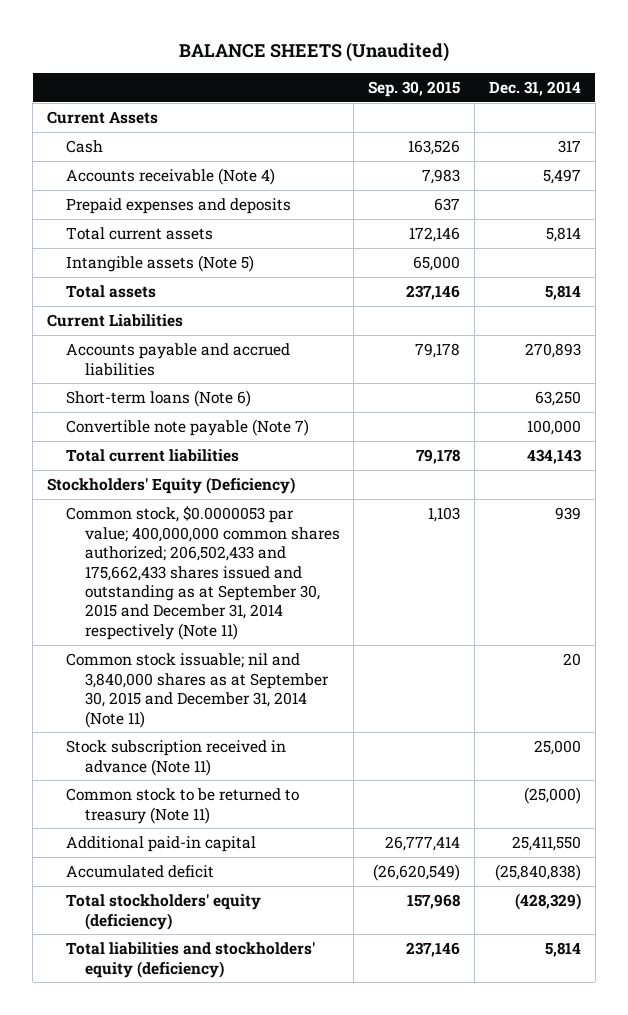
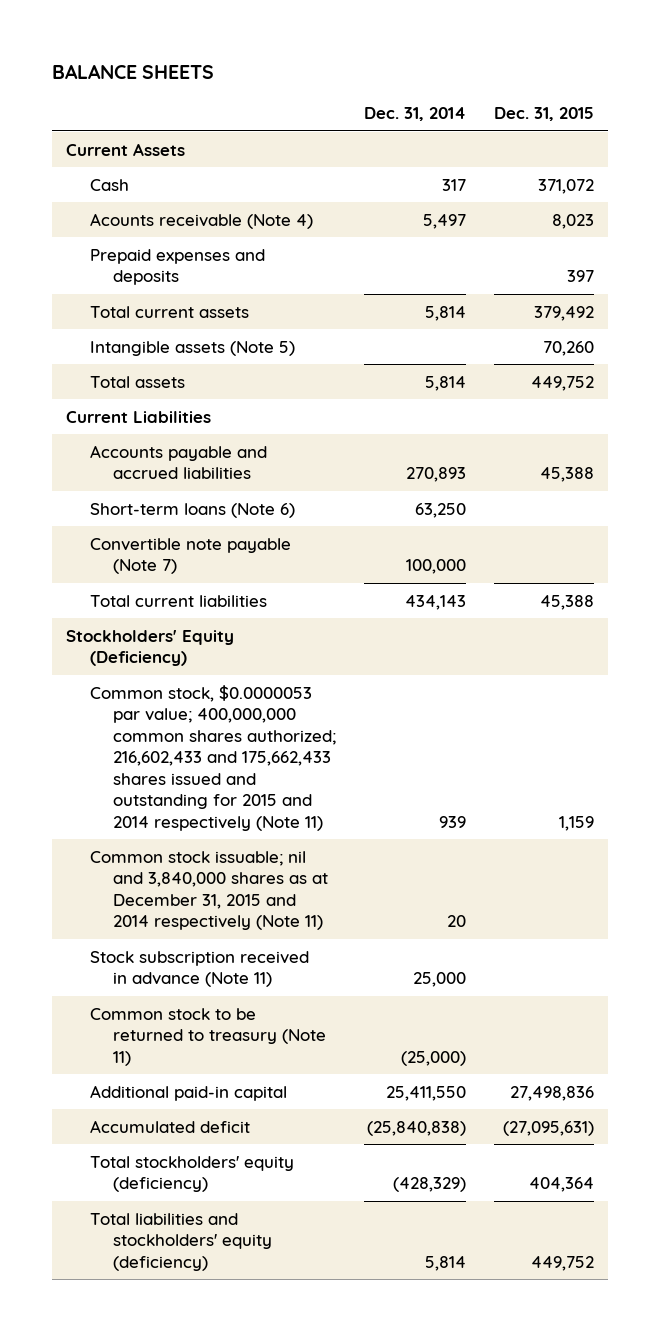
- BALANCE SHEETS (Unaudited)
+ BALANCE SHEETS
- | Sep. 30, 2015 | Dec. 31, 2014
+ | Dec. 31, 2014 | Dec. 31, 2015
- Accounts receivable (Note 4) | 7,983 | 5,497
+ Acounts receivable (Note 4) | 5,497 | 8,023
- Common stock, $0.0000053 par value; 400,000,000 common shares authorized; 206,502,433 and 175,662,433 shares issued and outstanding as at September 30, 2015 and December 31, 2014 respectively (Note 11) | 1,103 | 939
- Common stock issuable; nil and 3,840,000 shares as at September 30, 2015 and December 31, 2014 (Note 11) | | 20
+ Common stock, $0.0000053 par value; 400,000,000 common shares authorized; 216,602,433 and 175,662,433 shares issued and outstanding for 2015 and 2014 respectively (Note 11) | 939 | 1,159
+ Common stock issuable; nil and 3,840,000 shares as at December 31, 2015 and 2014 respectively (Note 11) | 20 |

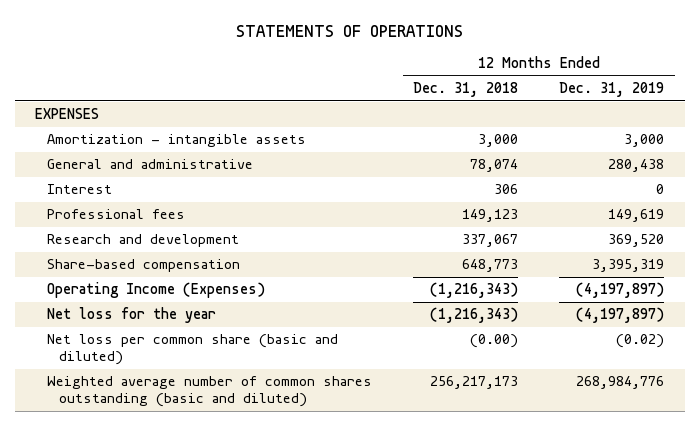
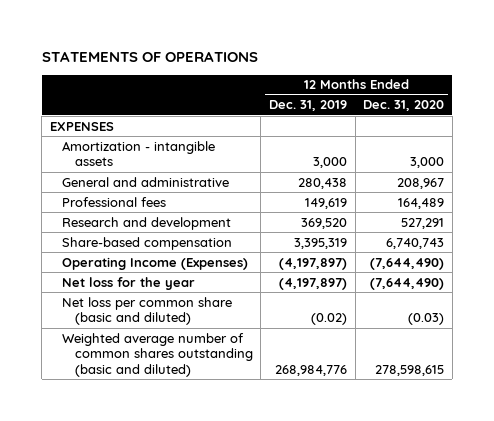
- | 12 Months Ended Dec. 31, 2018 | 12 Months Ended Dec. 31, 2019
+ | 12 Months Ended Dec. 31, 2019 | 12 Months Ended Dec. 31, 2020
- Interest | 306 | 0

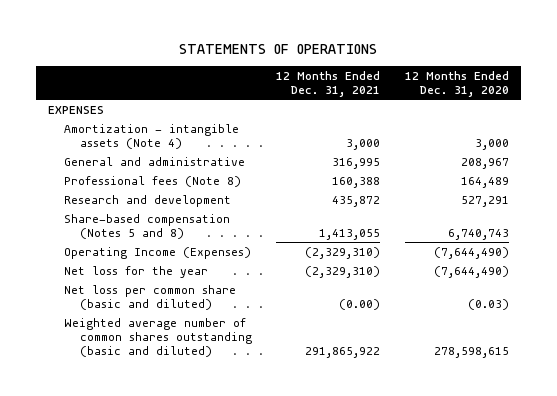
- | 12 Months Ended Dec. 31, 2019 | 12 Months Ended Dec. 31, 2020
+ | 12 Months Ended Dec. 31, 2021 | 12 Months Ended Dec. 31, 2020
- Amortization - intangible assets | 3,000 | 3,000
+ Amortization - intangible assets (Note 4) | 3,000 | 3,000
- Professional fees | 149,619 | 164,489
+ Professional fees (Note 8) | 160,388 | 164,489
- Share-based compensation | 3,395,319 | 6,740,743
+ Share-based compensation (Notes 5 and 8) | 1,413,055 | 6,740,743

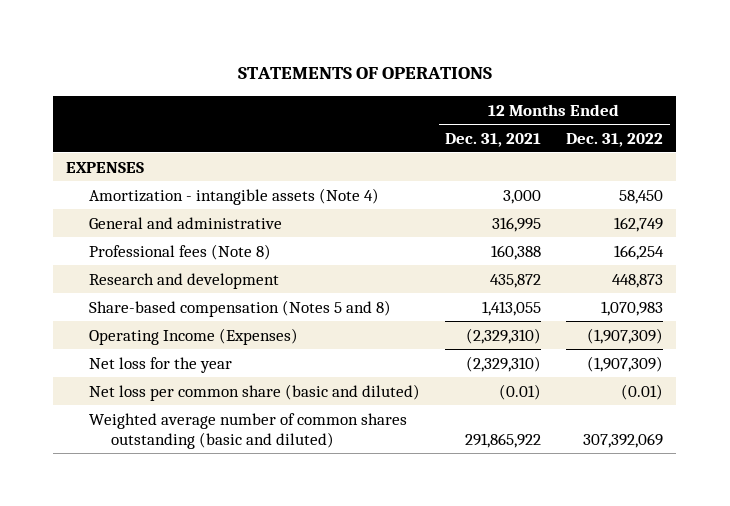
- | 12 Months Ended Dec. 31, 2021 | 12 Months Ended Dec. 31, 2020
+ | 12 Months Ended Dec. 31, 2021 | 12 Months Ended Dec. 31, 2022
- Net loss per common share (basic and diluted) | (0.00) | (0.03)
+ Net loss per common share (basic and diluted) | (0.01) | (0.01)

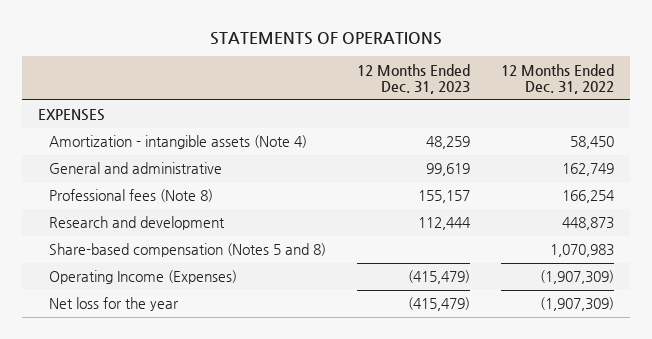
- | 12 Months Ended Dec. 31, 2021 | 12 Months Ended Dec. 31, 2022
+ | 12 Months Ended Dec. 31, 2023 | 12 Months Ended Dec. 31, 2022
- Net loss per common share (basic and diluted) | (0.01) | (0.01)
- Weighted average number of common shares outstanding (basic and diluted) | 291,865,922 | 307,392,069

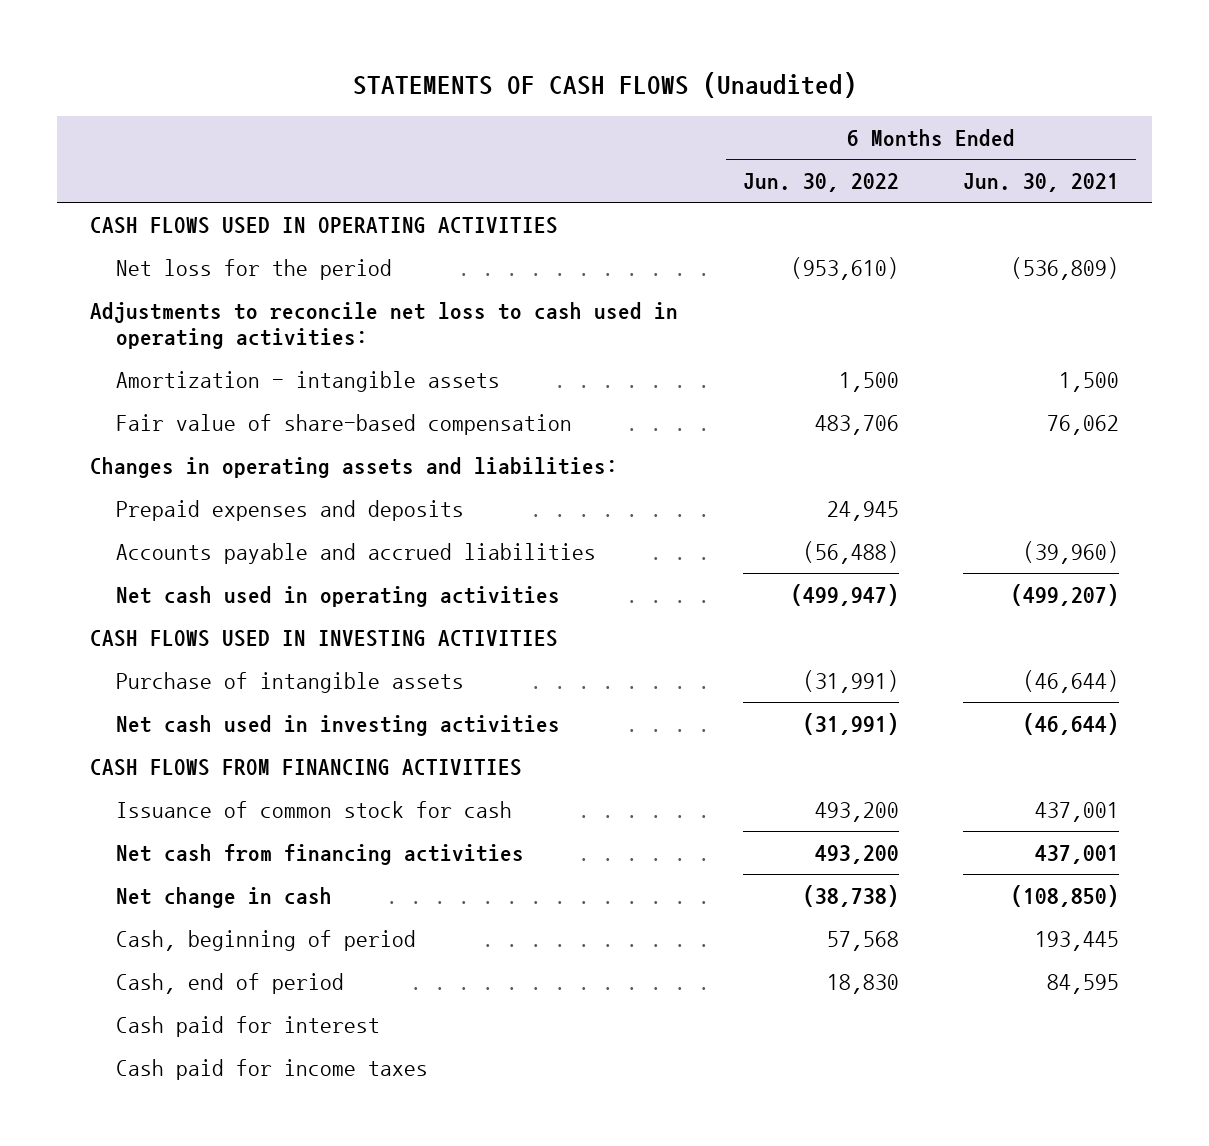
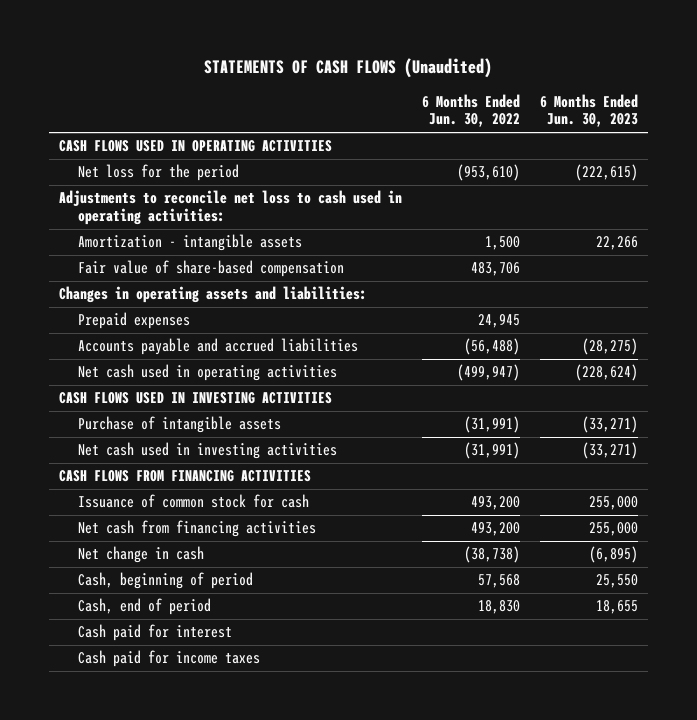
- | 6 Months Ended Jun. 30, 2022 | 6 Months Ended Jun. 30, 2021
+ | 6 Months Ended Jun. 30, 2022 | 6 Months Ended Jun. 30, 2023
- Prepaid expenses and deposits | 24,945 |
+ Prepaid expenses | 24,945 |

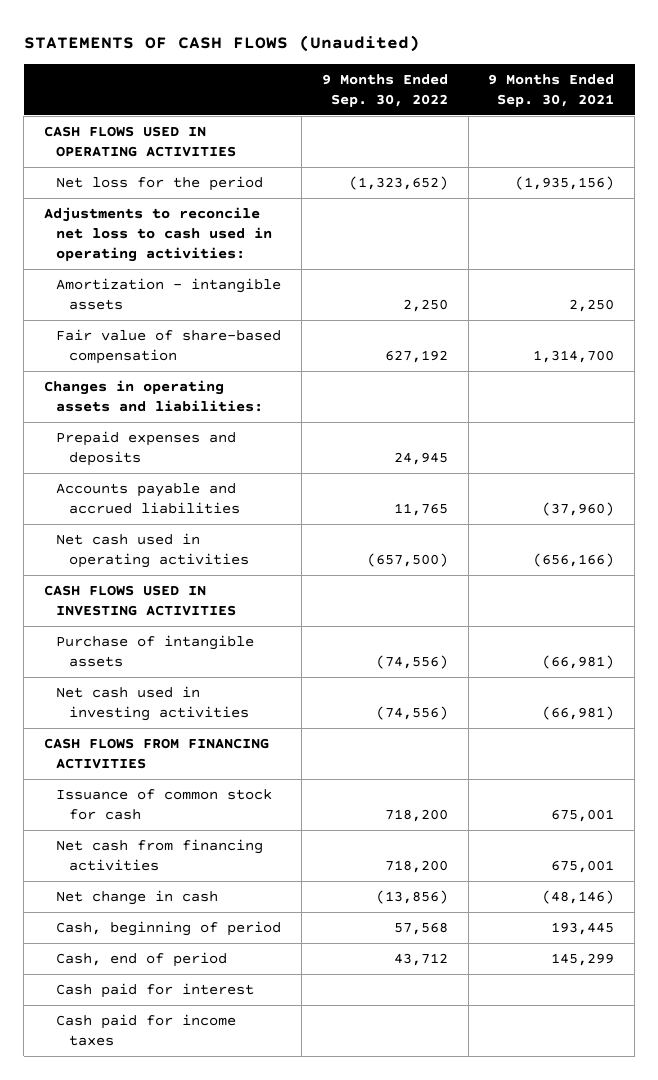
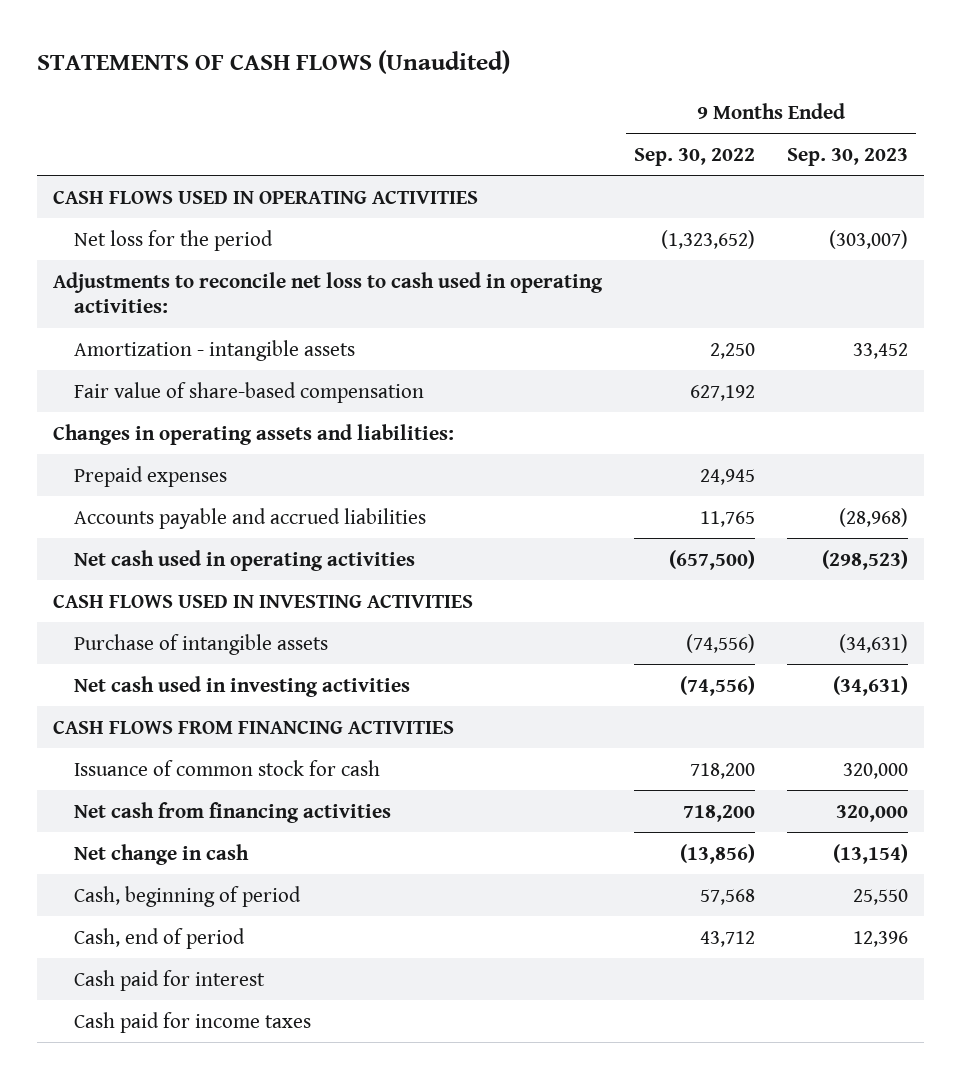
- | 9 Months Ended Sep. 30, 2022 | 9 Months Ended Sep. 30, 2021
+ | 9 Months Ended Sep. 30, 2022 | 9 Months Ended Sep. 30, 2023
- Prepaid expenses and deposits | 24,945 |
+ Prepaid expenses | 24,945 |

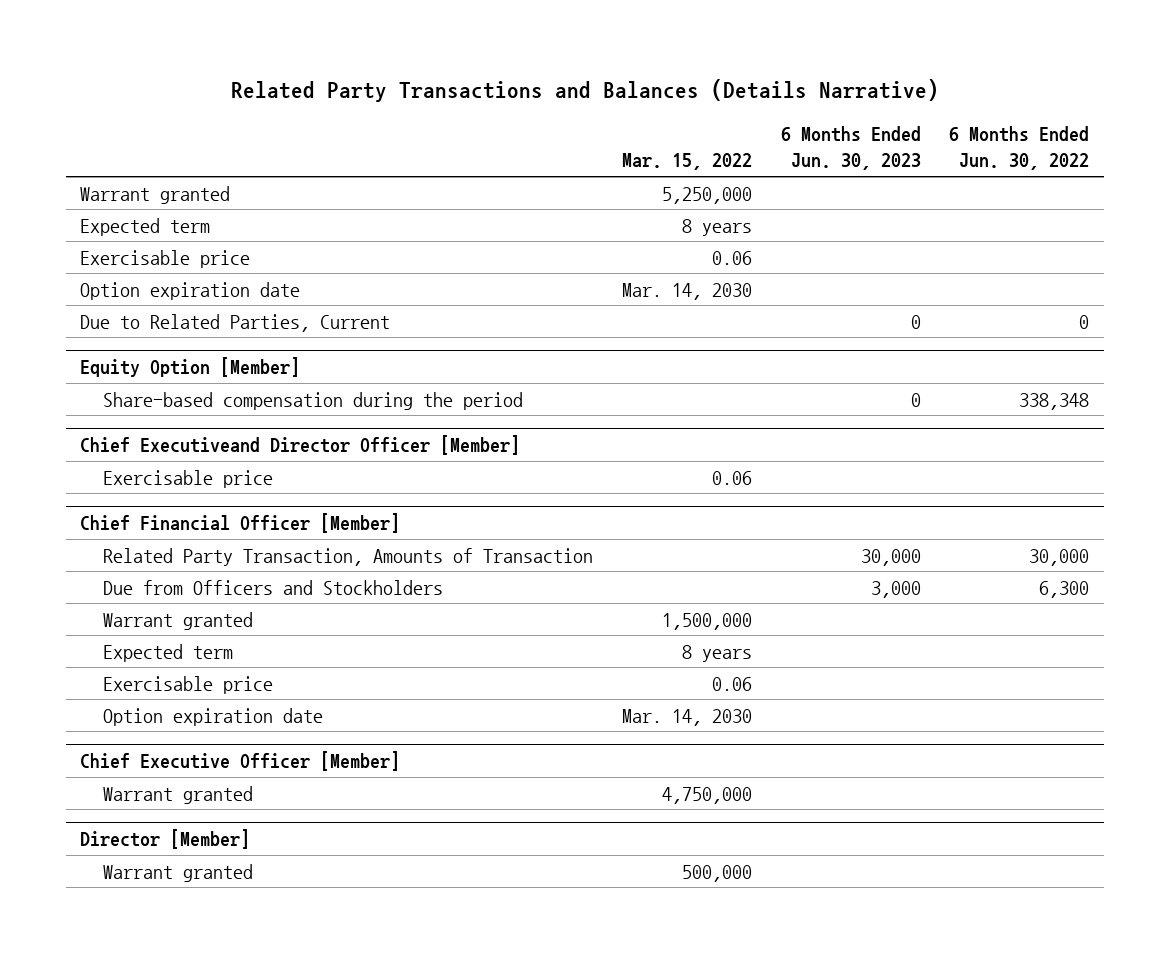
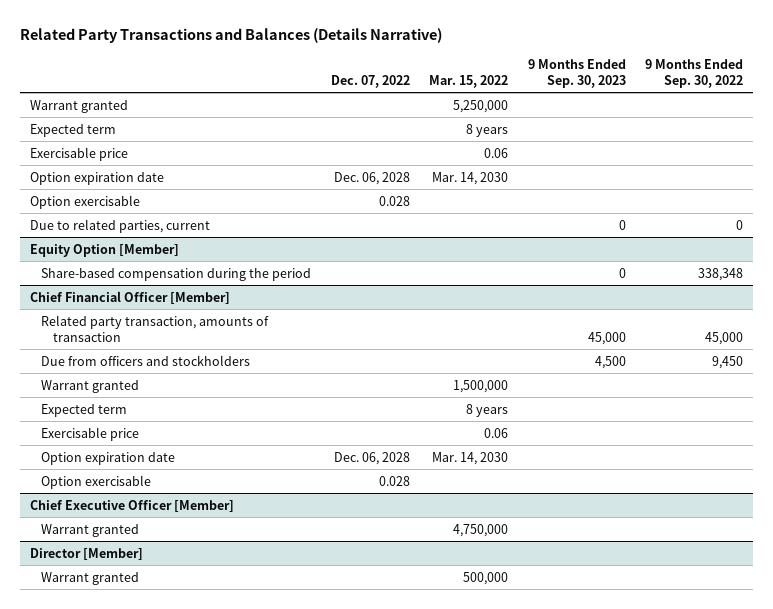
- | Mar. 15, 2022 | 6 Months Ended Jun. 30, 2023 | 6 Months Ended Jun. 30, 2022
+ | Dec. 07, 2022 | Mar. 15, 2022 | 9 Months Ended Sep. 30, 2023 | 9 Months Ended Sep. 30, 2022
- Due to Related Parties, Current | | 0 | 0
+ Option exercisable | 0.028 | | |
+ Due to related parties, current | | | 0 | 0
- Chief Executiveand Director Officer [Member]
- Exercisable price | 0.06 | |
@ Chief Financial Officer [Member]
- Related Party Transaction, Amounts of Transaction | | 30,000 | 30,000
- Due from Officers and Stockholders | | 3,000 | 6,300
+ Related party transaction, amounts of transaction | | | 45,000 | 45,000
+ Due from officers and stockholders | | | 4,500 | 9,450
+ Option exercisable | 0.028 | | |

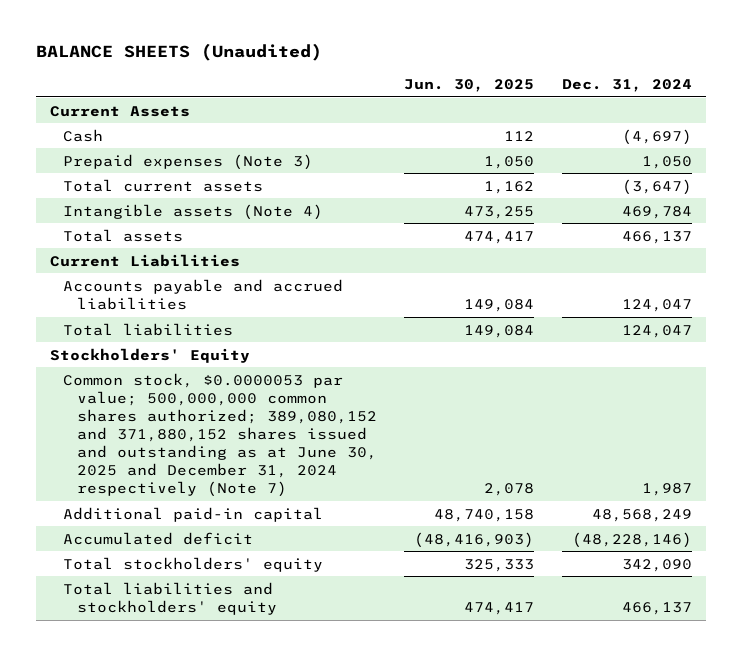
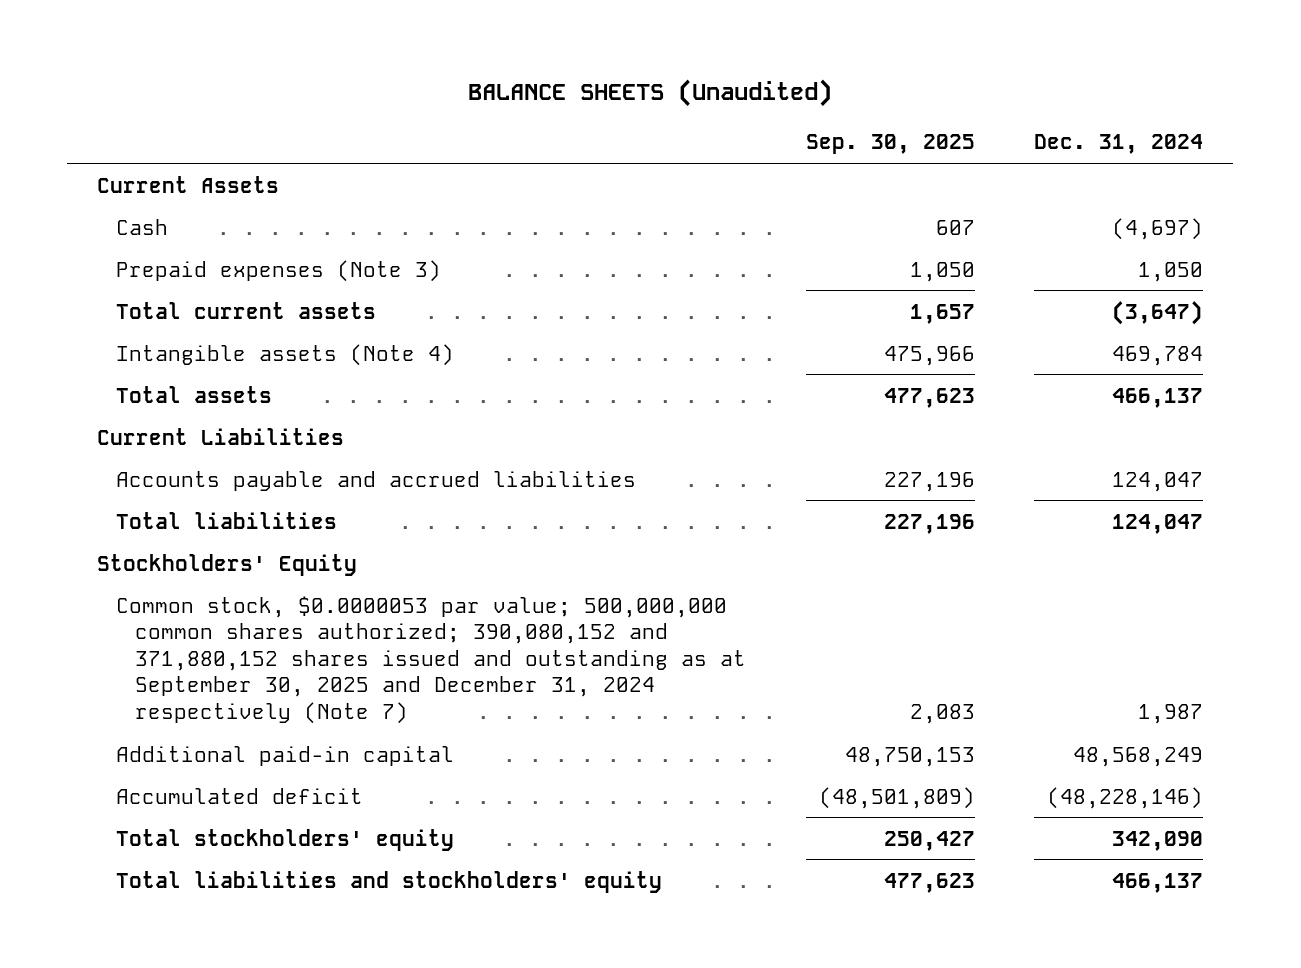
- | Jun. 30, 2025 | Dec. 31, 2024
+ | Sep. 30, 2025 | Dec. 31, 2024
- Common stock, $0.0000053 par value; 500,000,000 common shares authorized; 389,080,152 and 371,880,152 shares issued and outstanding as at June 30, 2025 and December 31, 2024 respectively (Note 7) | 2,078 | 1,987
+ Common stock, $0.0000053 par value; 500,000,000 common shares authorized; 390,080,152 and 371,880,152 shares issued and outstanding as at September 30, 2025 and December 31, 2024 respectively (Note 7) | 2,083 | 1,987

